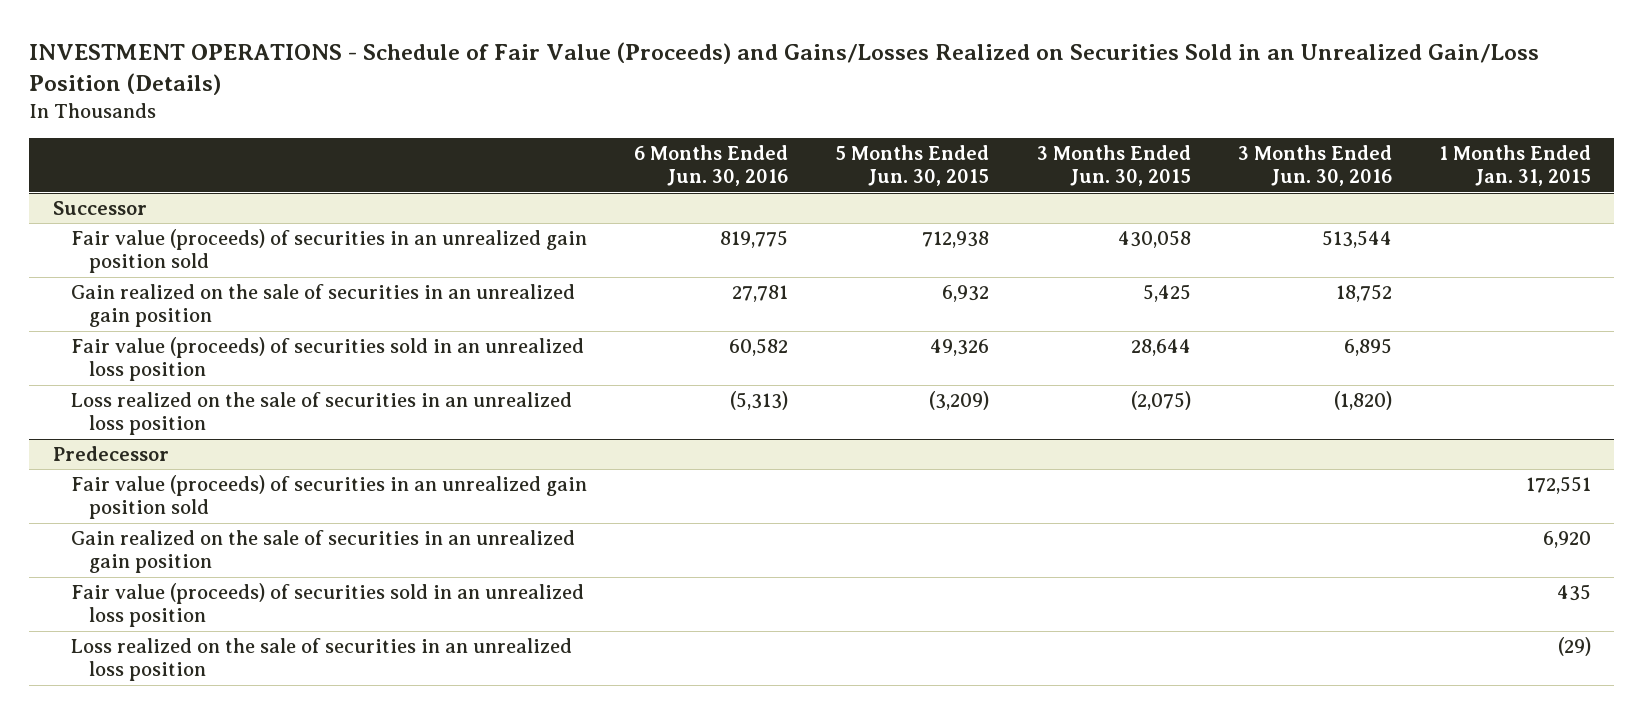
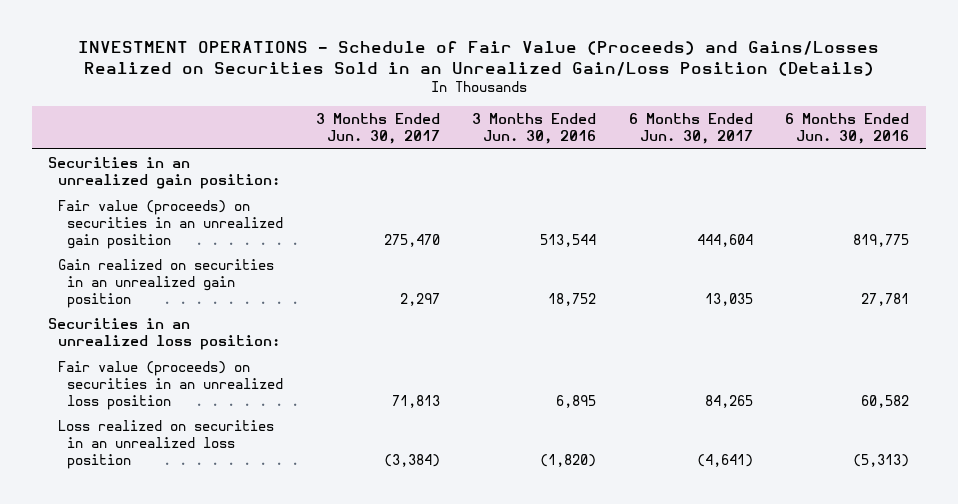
- | 6 Months Ended Jun. 30, 2016 | 5 Months Ended Jun. 30, 2015 | 3 Months Ended Jun. 30, 2015 | 3 Months Ended Jun. 30, 2016 | 1 Months Ended Jan. 31, 2015
+ | 3 Months Ended Jun. 30, 2017 | 3 Months Ended Jun. 30, 2016 | 6 Months Ended Jun. 30, 2017 | 6 Months Ended Jun. 30, 2016
- Successor
- Fair value (proceeds) of securities in an unrealized gain position sold | 819,775 | 712,938 | 430,058 | 513,544 |
- Gain realized on the sale of securities in an unrealized gain position | 27,781 | 6,932 | 5,425 | 18,752 |
- Fair value (proceeds) of securities sold in an unrealized loss position | 60,582 | 49,326 | 28,644 | 6,895 |
- Loss realized on the sale of securities in an unrealized loss position | (5,313) | (3,209) | (2,075) | (1,820) |
- Predecessor
- Fair value (proceeds) of securities in an unrealized gain position sold | | | | | 172,551
- Gain realized on the sale of securities in an unrealized gain position | | | | | 6,920
- Fair value (proceeds) of securities sold in an unrealized loss position | | | | | 435
- Loss realized on the sale of securities in an unrealized loss position | | | | | (29)
+ Securities in an unrealized gain position:
+ Fair value (proceeds) on securities in an unrealized gain position | 275,470 | 513,544 | 444,604 | 819,775
+ Gain realized on securities in an unrealized gain position | 2,297 | 18,752 | 13,035 | 27,781
+ Securities in an unrealized loss position:
+ Fair value (proceeds) on securities in an unrealized loss position | 71,813 | 6,895 | 84,265 | 60,582
+ Loss realized on securities in an unrealized loss position | (3,384) | (1,820) | (4,641) | (5,313)

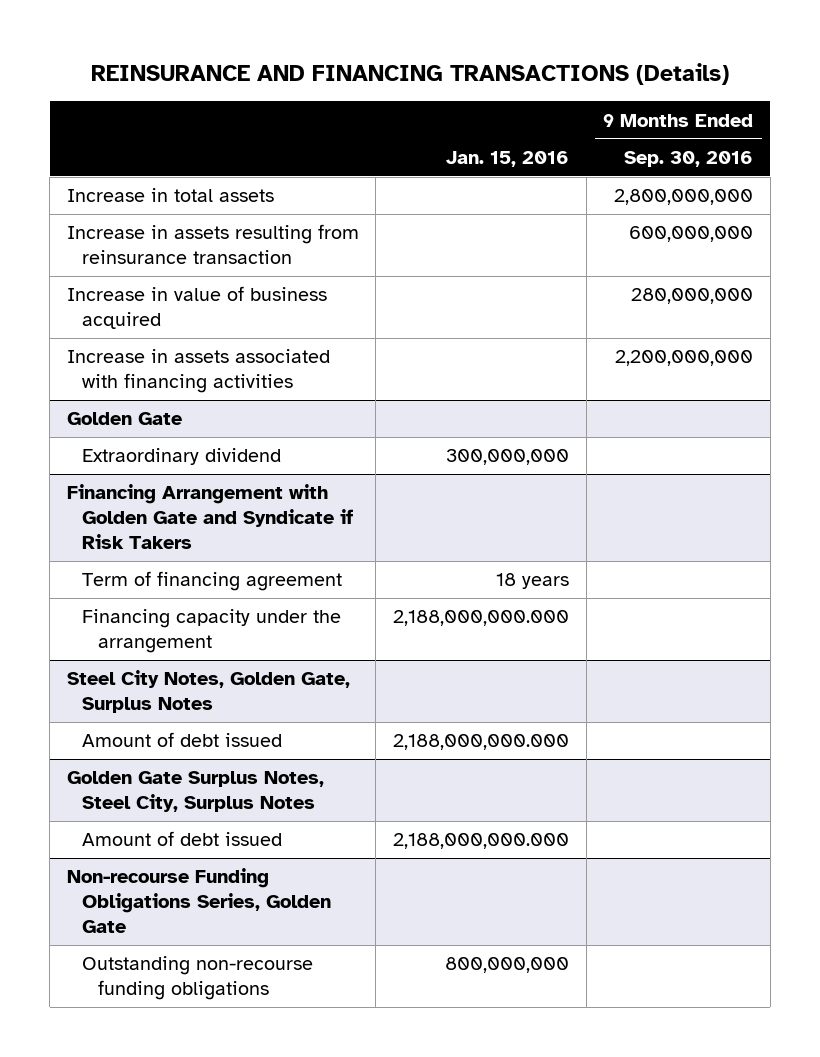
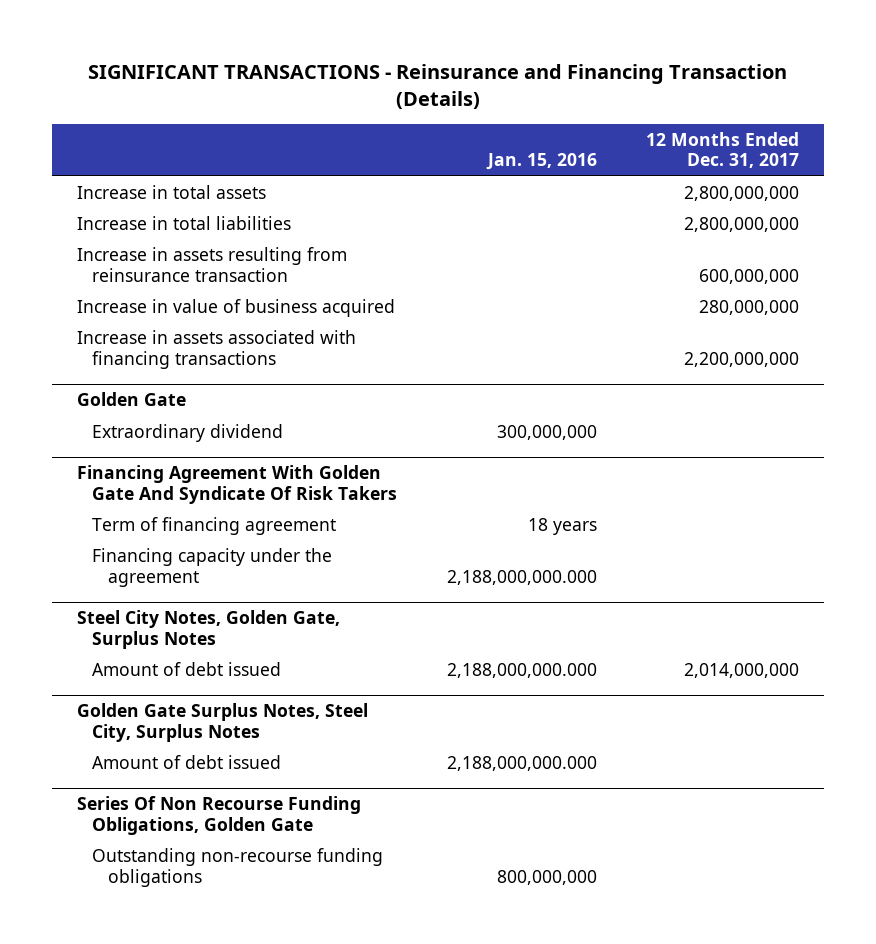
- REINSURANCE AND FINANCING TRANSACTIONS (Details)
+ SIGNIFICANT TRANSACTIONS - Reinsurance and Financing Transaction (Details)
- | Jan. 15, 2016 | 9 Months Ended Sep. 30, 2016
+ | Jan. 15, 2016 | 12 Months Ended Dec. 31, 2017
+ Increase in total liabilities | | 2,800,000,000
- Increase in assets associated with financing activities | | 2,200,000,000
+ Increase in assets associated with financing transactions | | 2,200,000,000
- Financing Arrangement with Golden Gate and Syndicate if Risk Takers
+ Financing Agreement With Golden Gate And Syndicate Of Risk Takers
- Financing capacity under the arrangement | 2,188,000,000.000 |
+ Financing capacity under the agreement | 2,188,000,000.000 |
- Non-recourse Funding Obligations Series, Golden Gate
+ Series Of Non Recourse Funding Obligations, Golden Gate

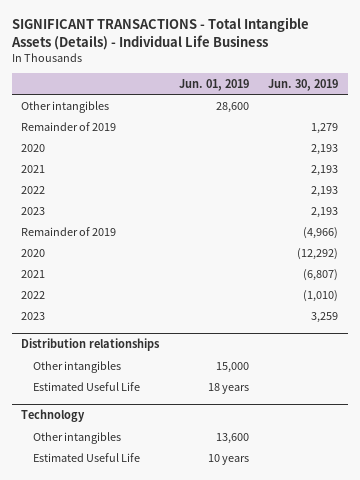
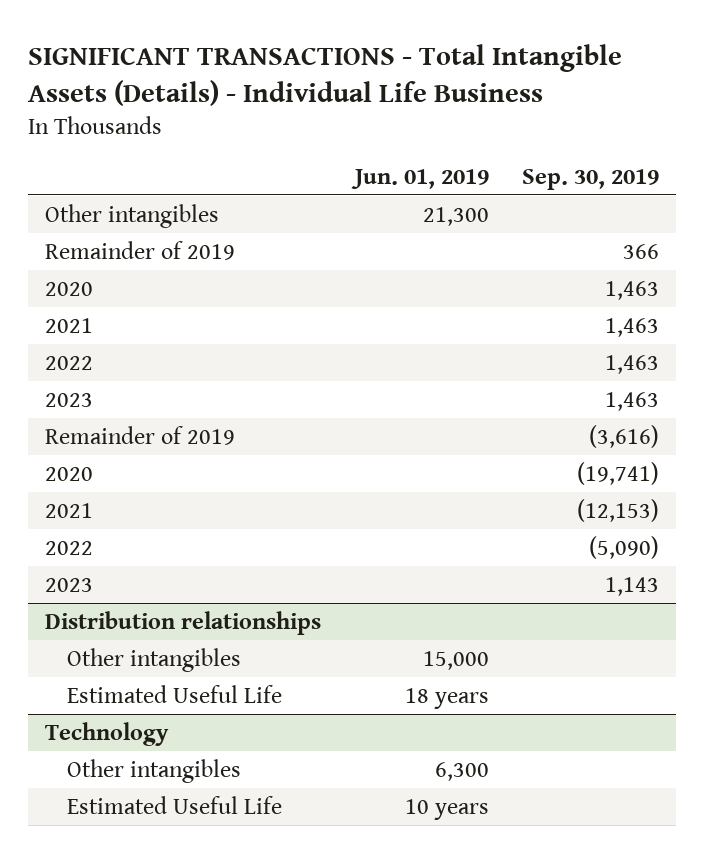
- | Jun. 01, 2019 | Jun. 30, 2019
+ | Jun. 01, 2019 | Sep. 30, 2019
- Other intangibles | 28,600 |
+ Other intangibles | 21,300 |
@ Technology
- Other intangibles | 13,600 |
+ Other intangibles | 6,300 |

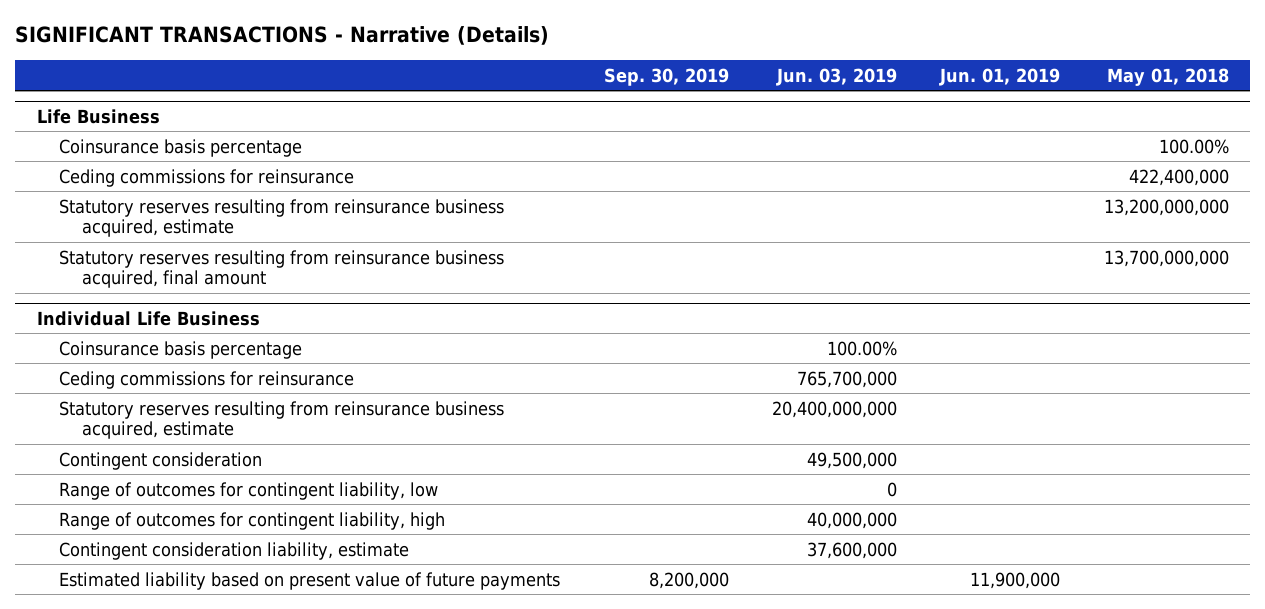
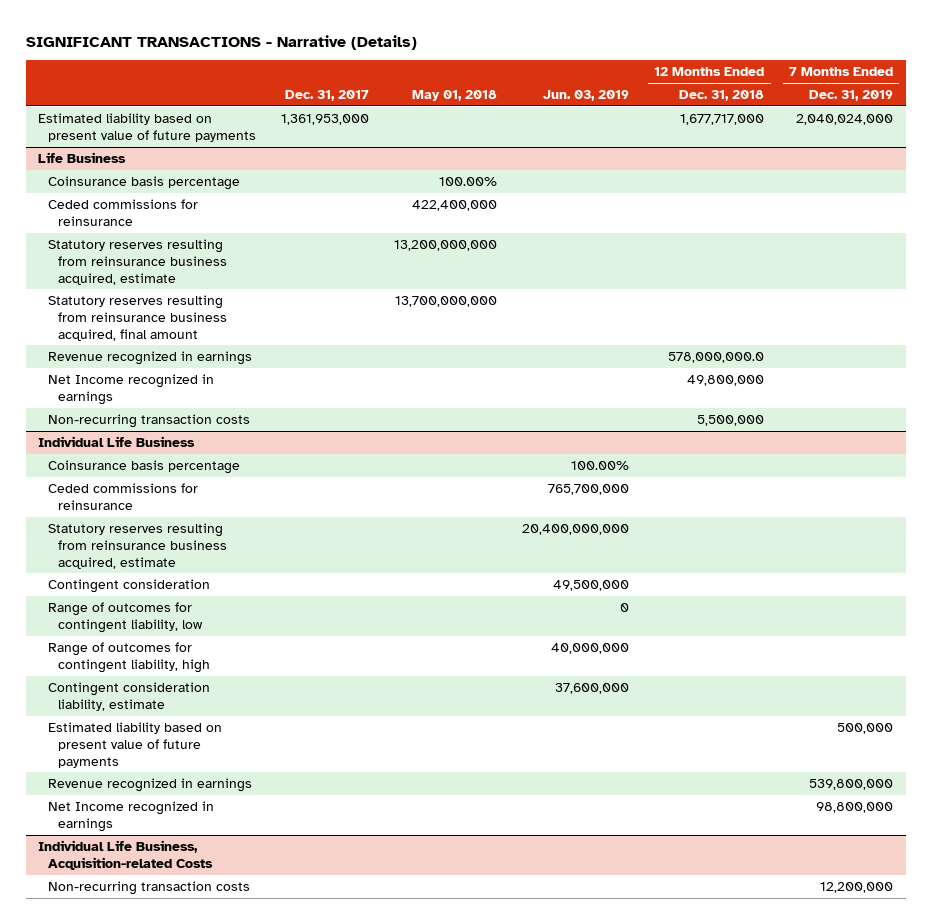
- | Sep. 30, 2019 | Jun. 03, 2019 | Jun. 01, 2019 | May 01, 2018
+ | Dec. 31, 2017 | May 01, 2018 | Jun. 03, 2019 | 12 Months Ended Dec. 31, 2018 | 7 Months Ended Dec. 31, 2019
+ Estimated liability based on present value of future payments | 1,361,953,000 | | | 1,677,717,000 | 2,040,024,000
@ Life Business
- Ceding commissions for reinsurance | | | | 422,400,000
+ Ceded commissions for reinsurance | | 422,400,000 | | |
+ Revenue recognized in earnings | | | | 578,000,000.0 |
+ Net Income recognized in earnings | | | | 49,800,000 |
+ Non-recurring transaction costs | | | | 5,500,000 |
@ Individual Life Business
- Ceding commissions for reinsurance | | 765,700,000 | |
+ Ceded commissions for reinsurance | | | 765,700,000 | |
+ Revenue recognized in earnings | | | | | 539,800,000
+ Net Income recognized in earnings | | | | | 98,800,000
+ Individual Life Business, Acquisition-related Costs
+ Non-recurring transaction costs | | | | | 12,200,000

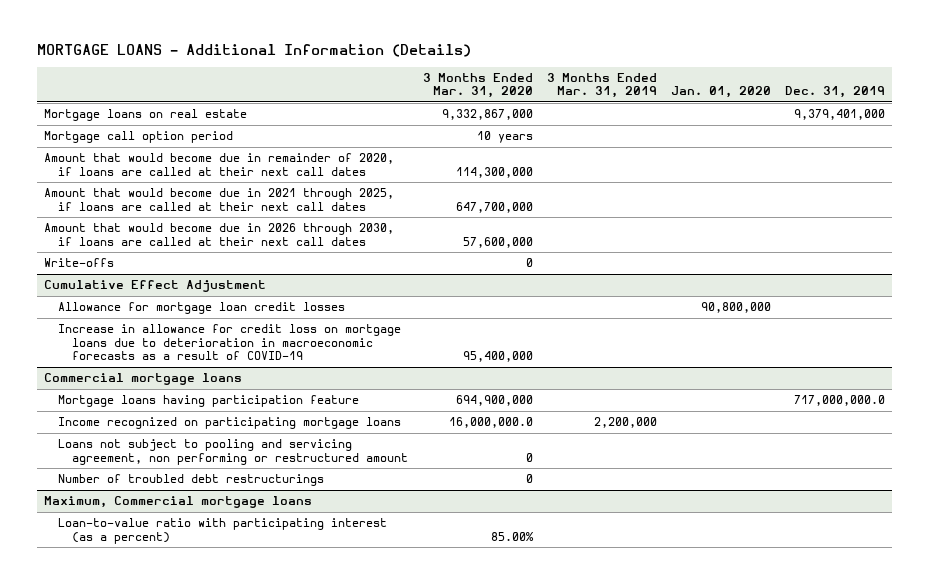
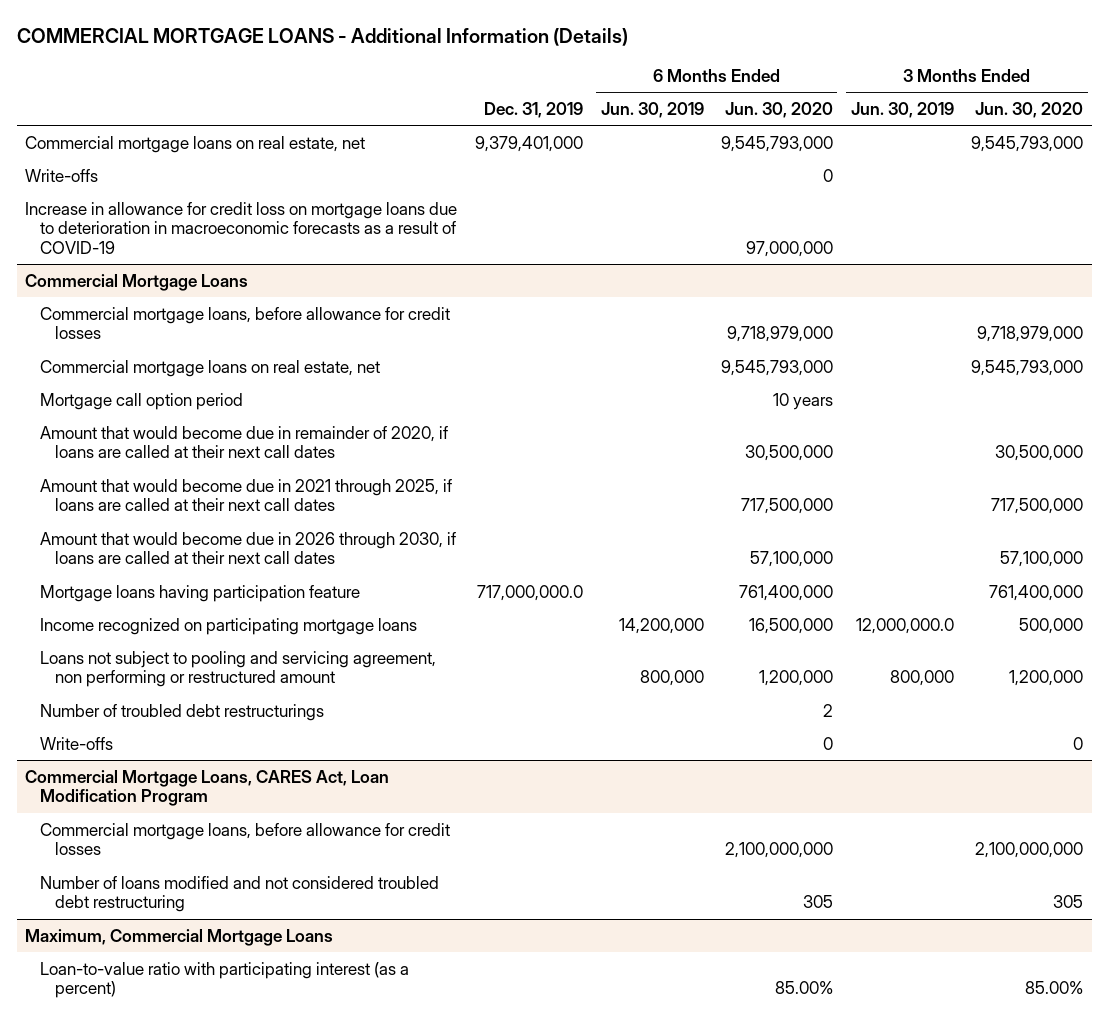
- MORTGAGE LOANS - Additional Information (Details)
+ COMMERCIAL MORTGAGE LOANS - Additional Information (Details)
- | 3 Months Ended Mar. 31, 2020 | 3 Months Ended Mar. 31, 2019 | Jan. 01, 2020 | Dec. 31, 2019
+ | Dec. 31, 2019 | 6 Months Ended Jun. 30, 2019 | 6 Months Ended Jun. 30, 2020 | 3 Months Ended Jun. 30, 2019 | 3 Months Ended Jun. 30, 2020
- Mortgage loans on real estate | 9,332,867,000 | | | 9,379,401,000
- Mortgage call option period | 10 years | | |
- Amount that would become due in remainder of 2020, if loans are called at their next call dates | 114,300,000 | | |
- Amount that would become due in 2021 through 2025, if loans are called at their next call dates | 647,700,000 | | |
- Amount that would become due in 2026 through 2030, if loans are called at their next call dates | 57,600,000 | | |
+ Commercial mortgage loans on real estate, net | 9,379,401,000 | | 9,545,793,000 | | 9,545,793,000
- Cumulative Effect Adjustment
- Allowance for mortgage loan credit losses | | | 90,800,000 |
- Increase in allowance for credit loss on mortgage loans due to deterioration in macroeconomic forecasts as a result of COVID-19 | 95,400,000 | | |
- Commercial mortgage loans
+ Increase in allowance for credit loss on mortgage loans due to deterioration in macroeconomic forecasts as a result of COVID-19 | | | 97,000,000 | |
+ Commercial Mortgage Loans
+ Commercial mortgage loans, before allowance for credit losses | | | 9,718,979,000 | | 9,718,979,000
+ Commercial mortgage loans on real estate, net | | | 9,545,793,000 | | 9,545,793,000
+ Mortgage call option period | | | 10 years | |
+ Amount that would become due in remainder of 2020, if loans are called at their next call dates | | | 30,500,000 | | 30,500,000
+ Amount that would become due in 2021 through 2025, if loans are called at their next call dates | | | 717,500,000 | | 717,500,000
+ Amount that would become due in 2026 through 2030, if loans are called at their next call dates | | | 57,100,000 | | 57,100,000
- Maximum, Commercial mortgage loans
+ Write-offs | | | 0 | | 0
+ Commercial Mortgage Loans, CARES Act, Loan Modification Program
+ Commercial mortgage loans, before allowance for credit losses | | | 2,100,000,000 | | 2,100,000,000
+ Number of loans modified and not considered troubled debt restructuring | | | 305 | | 305
+ Maximum, Commercial Mortgage Loans

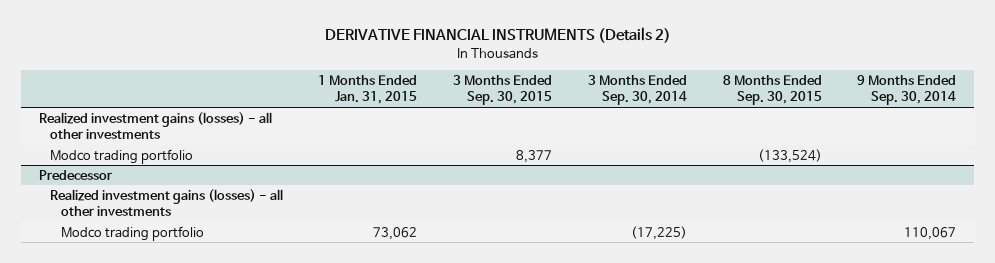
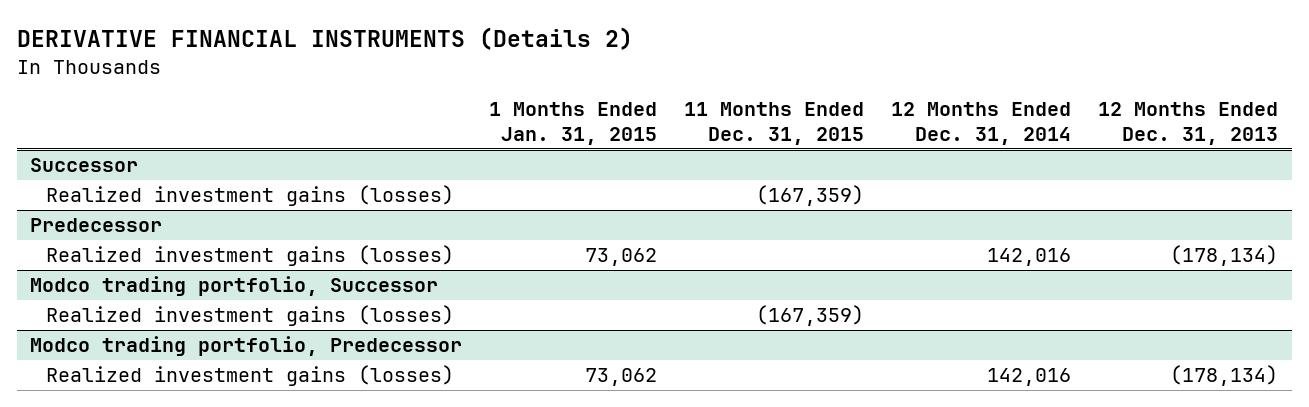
- | 1 Months Ended Jan. 31, 2015 | 3 Months Ended Sep. 30, 2015 | 3 Months Ended Sep. 30, 2014 | 8 Months Ended Sep. 30, 2015 | 9 Months Ended Sep. 30, 2014
+ | 1 Months Ended Jan. 31, 2015 | 11 Months Ended Dec. 31, 2015 | 12 Months Ended Dec. 31, 2014 | 12 Months Ended Dec. 31, 2013
- Realized investment gains (losses) - all other investments
- Modco trading portfolio | | 8,377 | | (133,524) |
+ Successor
+ Realized investment gains (losses) | | (167,359) | |
@ Predecessor
- Realized investment gains (losses) - all other investments
- Modco trading portfolio | 73,062 | | (17,225) | | 110,067
+ Realized investment gains (losses) | 73,062 | | 142,016 | (178,134)
+ Modco trading portfolio, Successor
+ Realized investment gains (losses) | | (167,359) | |
+ Modco trading portfolio, Predecessor
+ Realized investment gains (losses) | 73,062 | | 142,016 | (178,134)

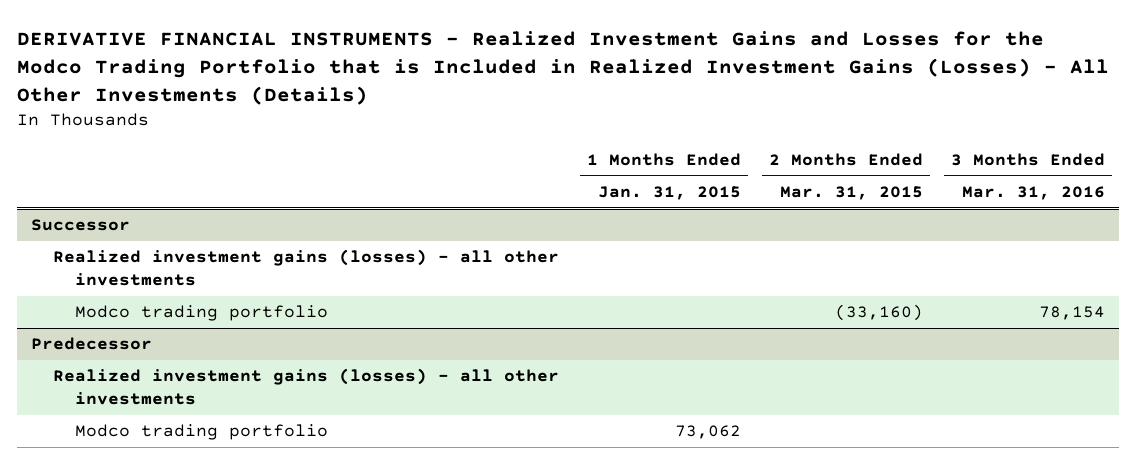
- DERIVATIVE FINANCIAL INSTRUMENTS (Details 2)
+ DERIVATIVE FINANCIAL INSTRUMENTS - Realized Investment Gains and Losses for the Modco Trading Portfolio that is Included in Realized Investment Gains (Losses) - All Other Investments (Details)
- | 1 Months Ended Jan. 31, 2015 | 11 Months Ended Dec. 31, 2015 | 12 Months Ended Dec. 31, 2014 | 12 Months Ended Dec. 31, 2013
+ | 1 Months Ended Jan. 31, 2015 | 2 Months Ended Mar. 31, 2015 | 3 Months Ended Mar. 31, 2016
@ Successor
- Realized investment gains (losses) | | (167,359) | |
+ Realized investment gains (losses) - all other investments
+ Modco trading portfolio | | (33,160) | 78,154
@ Predecessor
- Realized investment gains (losses) | 73,062 | | 142,016 | (178,134)
- Modco trading portfolio, Successor
- Realized investment gains (losses) | | (167,359) | |
- Modco trading portfolio, Predecessor
- Realized investment gains (losses) | 73,062 | | 142,016 | (178,134)
@ Predecessor
+ Realized investment gains (losses) - all other investments
+ Modco trading portfolio | 73,062 | |

